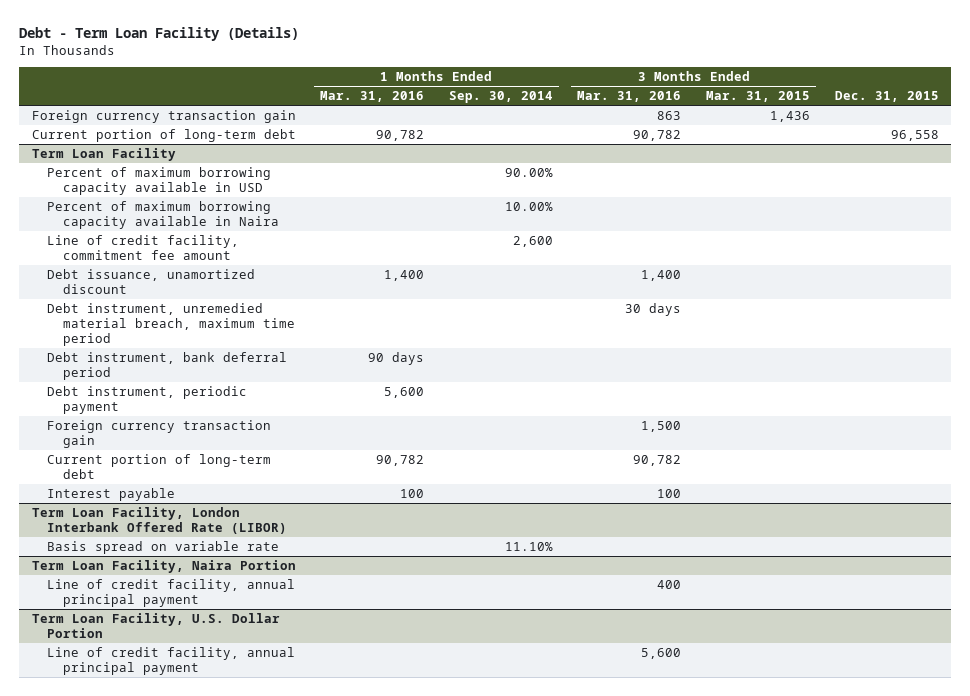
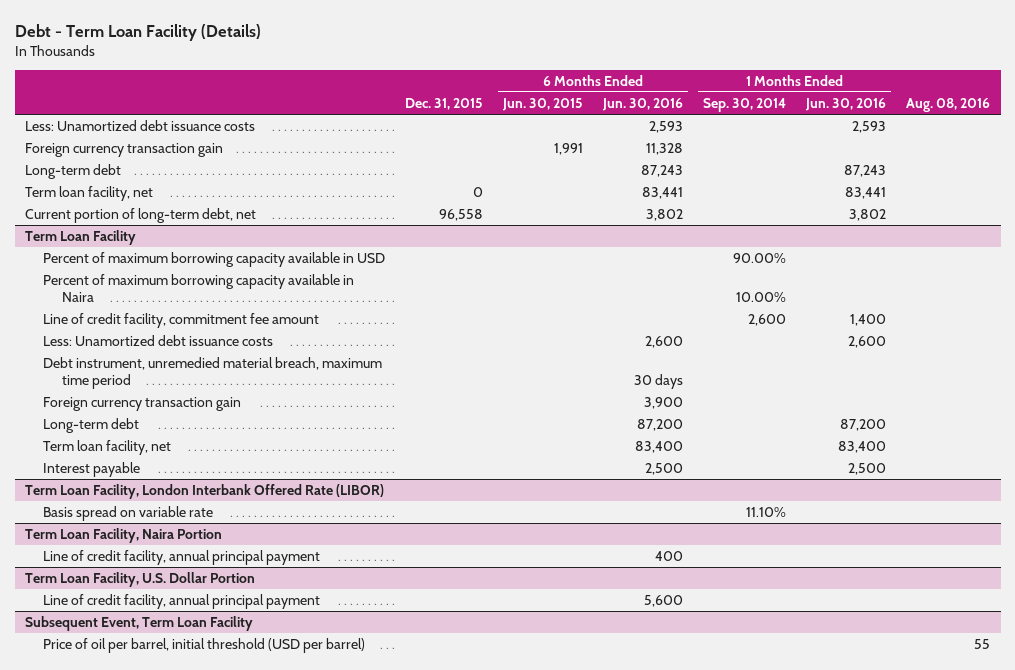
- | 1 Months Ended Mar. 31, 2016 | 1 Months Ended Sep. 30, 2014 | 3 Months Ended Mar. 31, 2016 | 3 Months Ended Mar. 31, 2015 | Dec. 31, 2015
+ | Dec. 31, 2015 | 6 Months Ended Jun. 30, 2015 | 6 Months Ended Jun. 30, 2016 | 1 Months Ended Sep. 30, 2014 | 1 Months Ended Jun. 30, 2016 | Aug. 08, 2016
+ Less: Unamortized debt issuance costs | | | 2,593 | | 2,593 |
- Current portion of long-term debt | 90,782 | | 90,782 | | 96,558
+ Long-term debt | | | 87,243 | | 87,243 |
+ Term loan facility, net | 0 | | 83,441 | | 83,441 |
+ Current portion of long-term debt, net | 96,558 | | 3,802 | | 3,802 |
@ Term Loan Facility
- Debt issuance, unamortized discount | 1,400 | | 1,400 | |
+ Less: Unamortized debt issuance costs | | | 2,600 | | 2,600 |
- Debt instrument, bank deferral period | 90 days | | | |
- Debt instrument, periodic payment | 5,600 | | | |
- Current portion of long-term debt | 90,782 | | 90,782 | |
+ Long-term debt | | | 87,200 | | 87,200 |
+ Term loan facility, net | | | 83,400 | | 83,400 |
+ Subsequent Event, Term Loan Facility
+ Price of oil per barrel, initial threshold (USD per barrel) | | | | | | 55

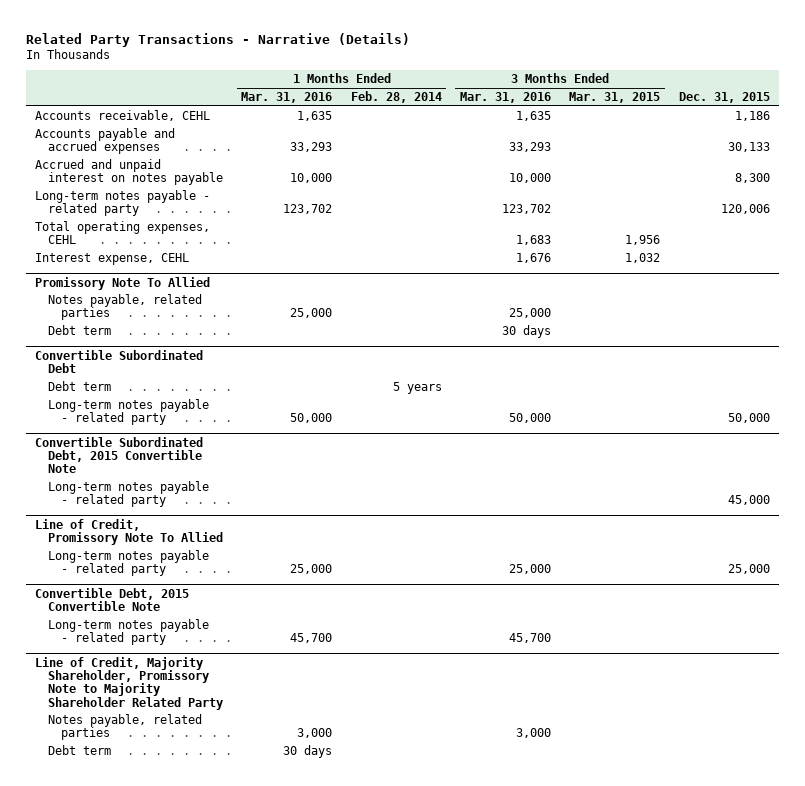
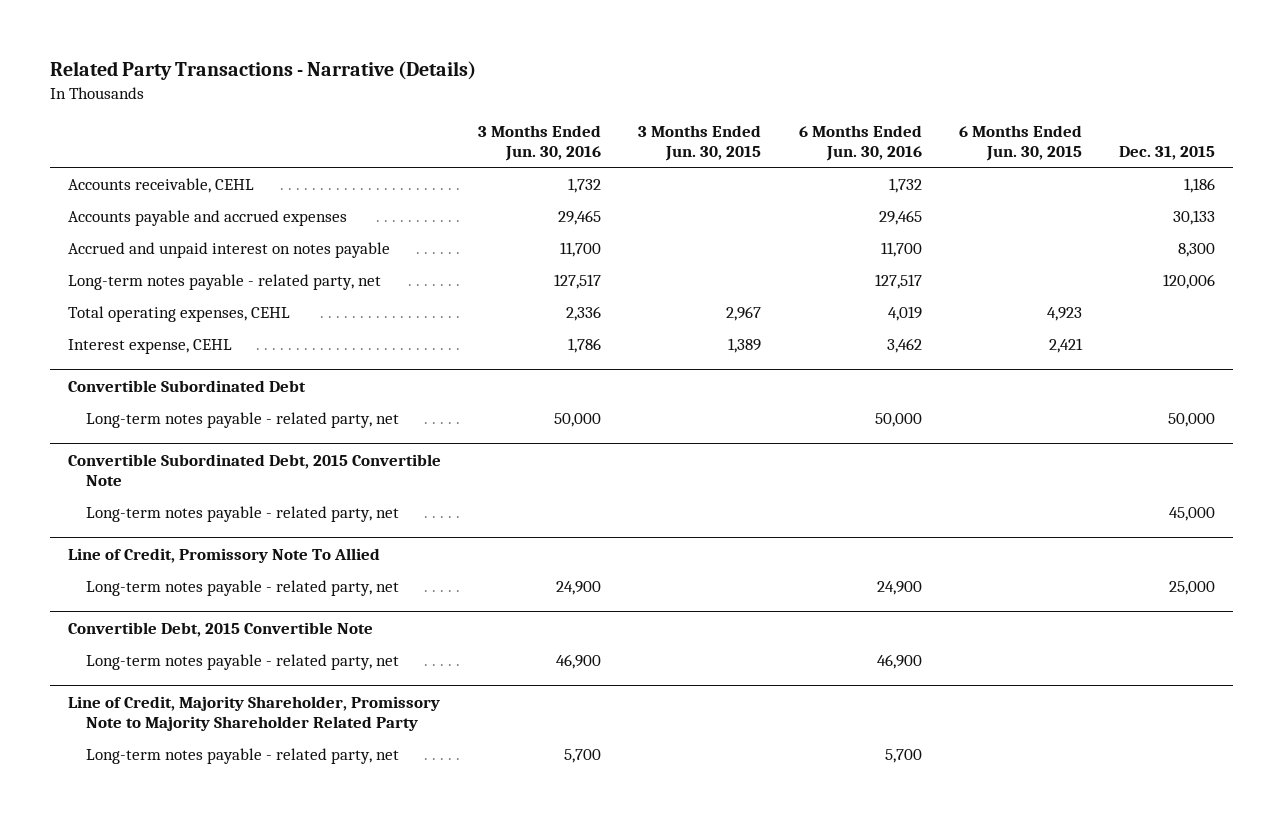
- | 1 Months Ended Mar. 31, 2016 | 1 Months Ended Feb. 28, 2014 | 3 Months Ended Mar. 31, 2016 | 3 Months Ended Mar. 31, 2015 | Dec. 31, 2015
+ | 3 Months Ended Jun. 30, 2016 | 3 Months Ended Jun. 30, 2015 | 6 Months Ended Jun. 30, 2016 | 6 Months Ended Jun. 30, 2015 | Dec. 31, 2015
- Long-term notes payable - related party | 123,702 | | 123,702 | | 120,006
+ Long-term notes payable - related party, net | 127,517 | | 127,517 | | 120,006
- Promissory Note To Allied
- Notes payable, related parties | 25,000 | | 25,000 | |
- Debt term | | | 30 days | |
@ Convertible Subordinated Debt
- Debt term | | 5 years | | |
- Long-term notes payable - related party | 50,000 | | 50,000 | | 50,000
+ Long-term notes payable - related party, net | 50,000 | | 50,000 | | 50,000
@ Convertible Subordinated Debt, 2015 Convertible Note
- Long-term notes payable - related party | | | | | 45,000
+ Long-term notes payable - related party, net | | | | | 45,000
@ Line of Credit, Promissory Note To Allied
- Long-term notes payable - related party | 25,000 | | 25,000 | | 25,000
+ Long-term notes payable - related party, net | 24,900 | | 24,900 | | 25,000
@ Convertible Debt, 2015 Convertible Note
- Long-term notes payable - related party | 45,700 | | 45,700 | |
+ Long-term notes payable - related party, net | 46,900 | | 46,900 | |
@ Line of Credit, Majority Shareholder, Promissory Note to Majority Shareholder Related Party
- Notes payable, related parties | 3,000 | | 3,000 | |
- Debt term | 30 days | | | |
+ Long-term notes payable - related party, net | 5,700 | | 5,700 | |

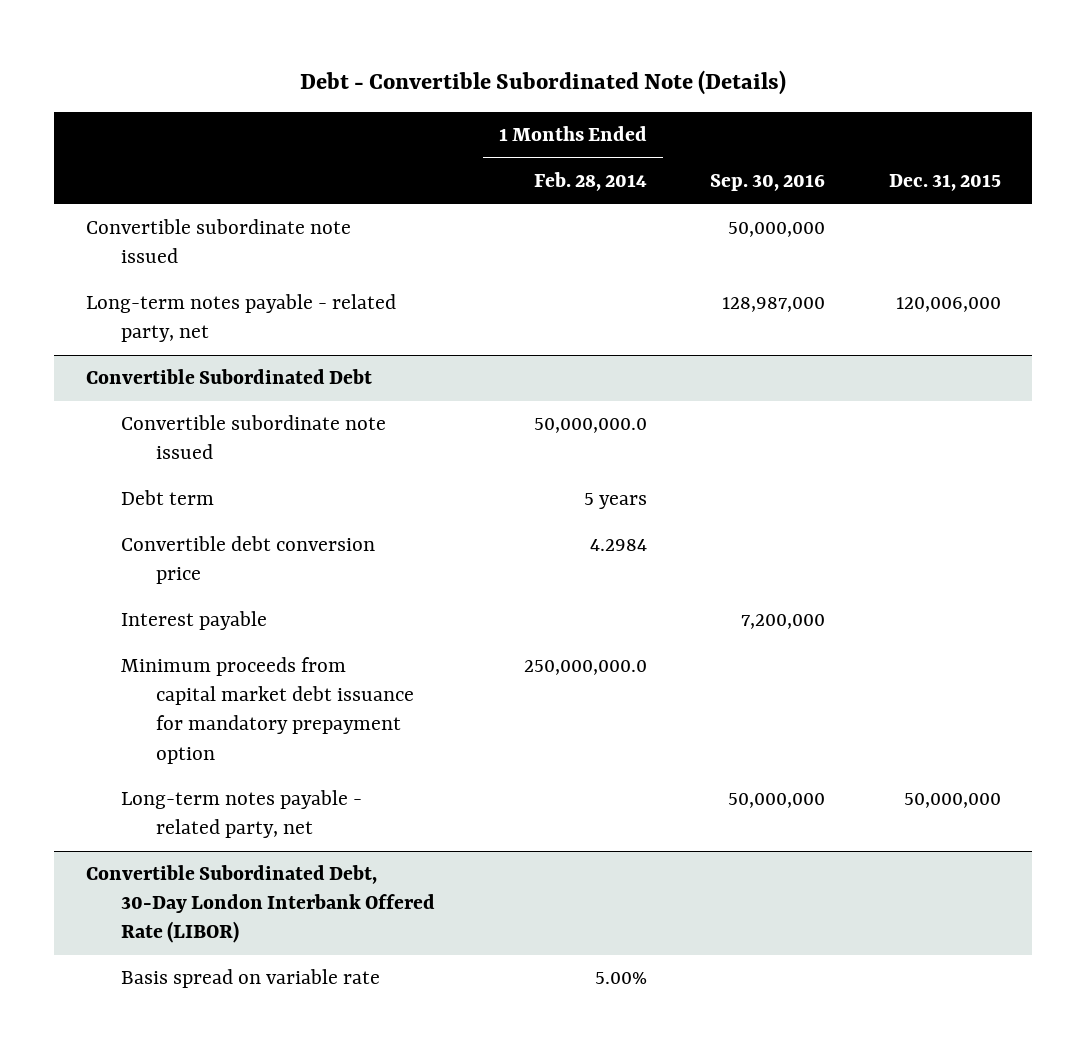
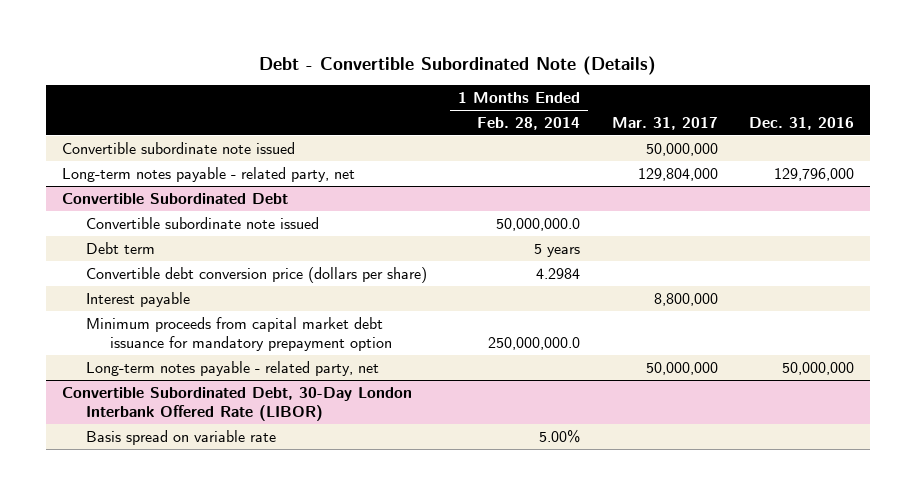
- | 1 Months Ended Feb. 28, 2014 | Sep. 30, 2016 | Dec. 31, 2015
+ | 1 Months Ended Feb. 28, 2014 | Mar. 31, 2017 | Dec. 31, 2016
@ Convertible Subordinated Debt
- Convertible debt conversion price | 4.2984 | |
+ Convertible debt conversion price (dollars per share) | 4.2984 | |

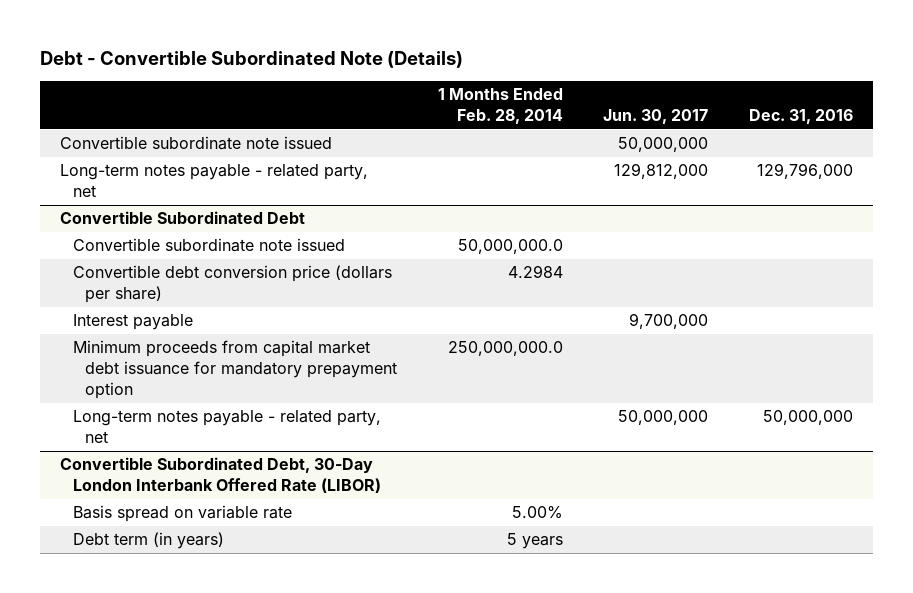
- | 1 Months Ended Feb. 28, 2014 | Mar. 31, 2017 | Dec. 31, 2016
+ | 1 Months Ended Feb. 28, 2014 | Jun. 30, 2017 | Dec. 31, 2016
@ Convertible Subordinated Debt
- Debt term | 5 years | |
@ Convertible Subordinated Debt, 30-Day London Interbank Offered Rate (LIBOR)
+ Debt term (in years) | 5 years | |

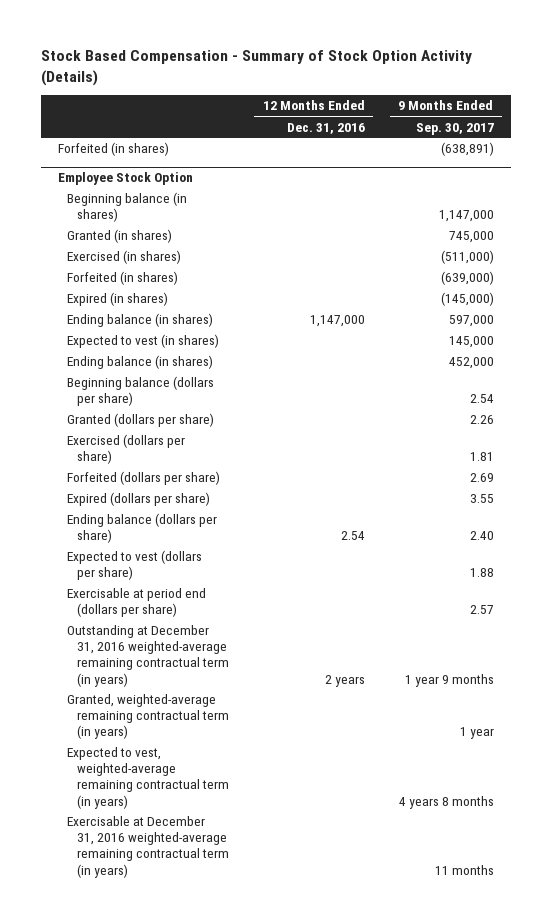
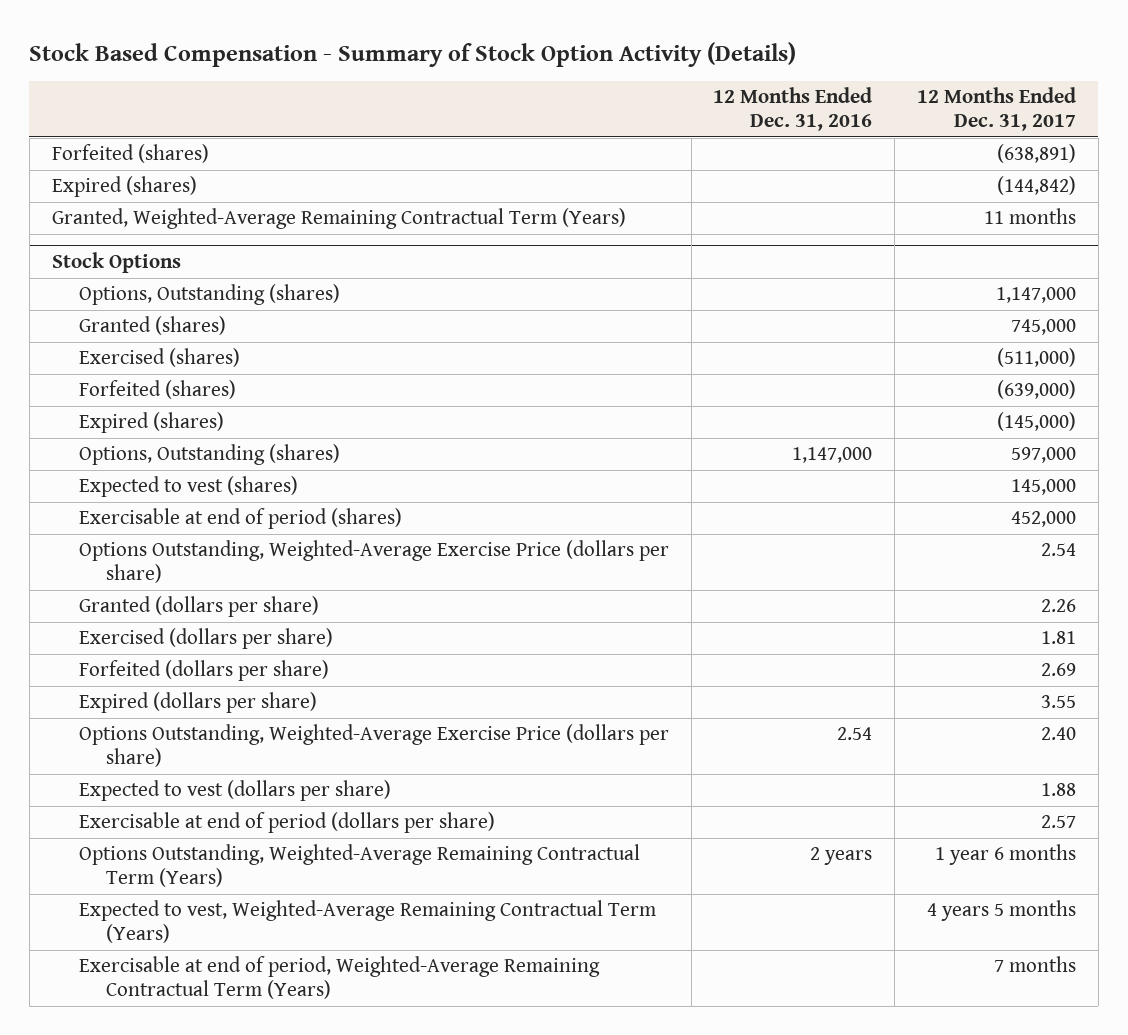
- | 12 Months Ended Dec. 31, 2016 | 9 Months Ended Sep. 30, 2017
+ | 12 Months Ended Dec. 31, 2016 | 12 Months Ended Dec. 31, 2017
- Forfeited (in shares) | | (638,891)
- Employee Stock Option
- Beginning balance (in shares) | | 1,147,000
- Granted (in shares) | | 745,000
- Exercised (in shares) | | (511,000)
- Forfeited (in shares) | | (639,000)
- Expired (in shares) | | (145,000)
- Ending balance (in shares) | 1,147,000 | 597,000
- Expected to vest (in shares) | | 145,000
- Ending balance (in shares) | | 452,000
- Beginning balance (dollars per share) | | 2.54
+ Forfeited (shares) | | (638,891)
+ Expired (shares) | | (144,842)
+ Granted, Weighted-Average Remaining Contractual Term (Years) | | 11 months
+ Stock Options
+ Options, Outstanding (shares) | | 1,147,000
+ Granted (shares) | | 745,000
+ Exercised (shares) | | (511,000)
+ Forfeited (shares) | | (639,000)
+ Expired (shares) | | (145,000)
+ Options, Outstanding (shares) | 1,147,000 | 597,000
+ Expected to vest (shares) | | 145,000
+ Exercisable at end of period (shares) | | 452,000
+ Options Outstanding, Weighted-Average Exercise Price (dollars per share) | | 2.54
- Ending balance (dollars per share) | 2.54 | 2.40
+ Options Outstanding, Weighted-Average Exercise Price (dollars per share) | 2.54 | 2.40
- Exercisable at period end (dollars per share) | | 2.57
- Outstanding at December 31, 2016 weighted-average remaining contractual term (in years) | 2 years | 1 year 9 months
- Granted, weighted-average remaining contractual term (in years) | | 1 year
- Expected to vest, weighted-average remaining contractual term (in years) | | 4 years 8 months
- Exercisable at December 31, 2016 weighted-average remaining contractual term (in years) | | 11 months
+ Exercisable at end of period (dollars per share) | | 2.57
+ Options Outstanding, Weighted-Average Remaining Contractual Term (Years) | 2 years | 1 year 6 months
+ Expected to vest, Weighted-Average Remaining Contractual Term (Years) | | 4 years 5 months
+ Exercisable at end of period, Weighted-Average Remaining Contractual Term (Years) | | 7 months

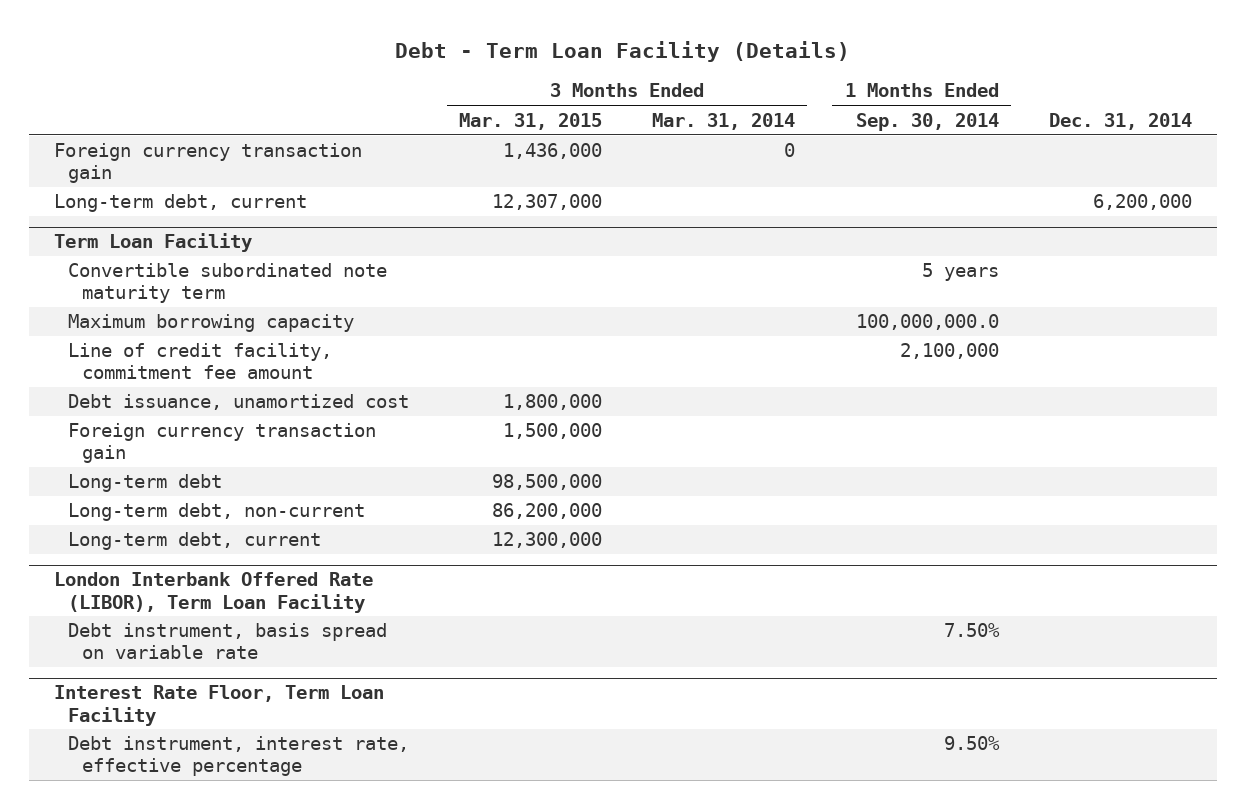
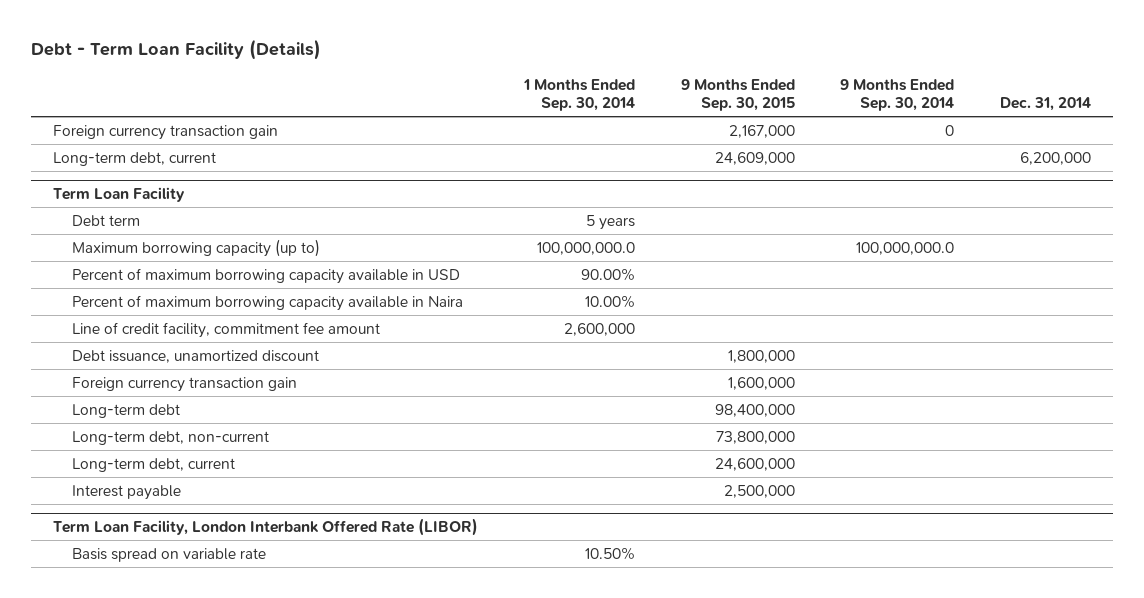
- | 3 Months Ended Mar. 31, 2015 | 3 Months Ended Mar. 31, 2014 | 1 Months Ended Sep. 30, 2014 | Dec. 31, 2014
+ | 1 Months Ended Sep. 30, 2014 | 9 Months Ended Sep. 30, 2015 | 9 Months Ended Sep. 30, 2014 | Dec. 31, 2014
@ Term Loan Facility
- Convertible subordinated note maturity term | | | 5 years |
- Maximum borrowing capacity | | | 100,000,000.0 |
- Line of credit facility, commitment fee amount | | | 2,100,000 |
- Debt issuance, unamortized cost | 1,800,000 | | |
+ Debt term | 5 years | | |
+ Maximum borrowing capacity (up to) | 100,000,000.0 | | 100,000,000.0 |
+ Percent of maximum borrowing capacity available in USD | 90.00% | | |
+ Percent of maximum borrowing capacity available in Naira | 10.00% | | |
+ Line of credit facility, commitment fee amount | 2,600,000 | | |
+ Debt issuance, unamortized discount | | 1,800,000 | |
- London Interbank Offered Rate (LIBOR), Term Loan Facility
- Debt instrument, basis spread on variable rate | | | 7.50% |
- Interest Rate Floor, Term Loan Facility
- Debt instrument, interest rate, effective percentage | | | 9.50% |
@ Term Loan Facility
+ Interest payable | | 2,500,000 | |
+ Term Loan Facility, London Interbank Offered Rate (LIBOR)
+ Basis spread on variable rate | 10.50% | | |

